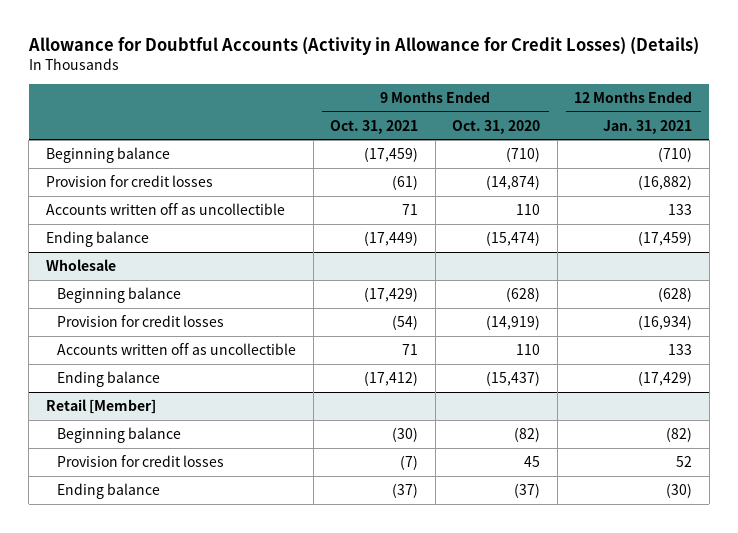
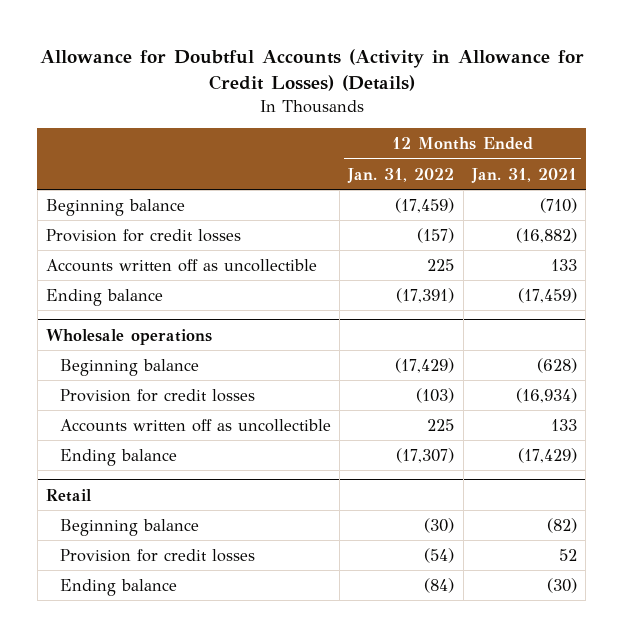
- | 9 Months Ended Oct. 31, 2021 | 9 Months Ended Oct. 31, 2020 | 12 Months Ended Jan. 31, 2021
+ | 12 Months Ended Jan. 31, 2022 | 12 Months Ended Jan. 31, 2021
- Wholesale
+ Wholesale operations
- Retail [Member]
+ Retail

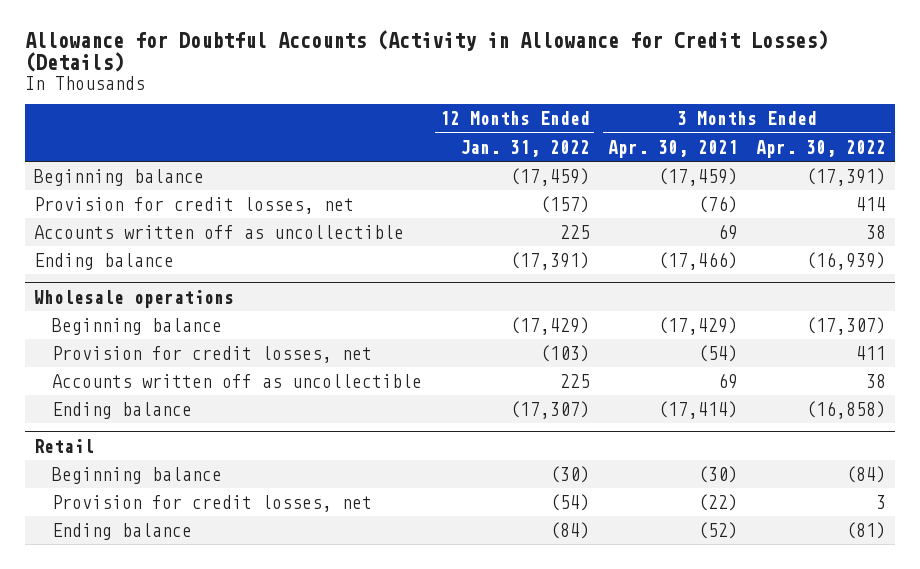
- | 12 Months Ended Jan. 31, 2022 | 12 Months Ended Jan. 31, 2021
+ | 12 Months Ended Jan. 31, 2022 | 3 Months Ended Apr. 30, 2021 | 3 Months Ended Apr. 30, 2022
- Provision for credit losses | (157) | (16,882)
+ Provision for credit losses, net | (157) | (76) | 414
@ Wholesale operations
- Provision for credit losses | (103) | (16,934)
+ Provision for credit losses, net | (103) | (54) | 411
@ Retail
- Provision for credit losses | (54) | 52
+ Provision for credit losses, net | (54) | (22) | 3

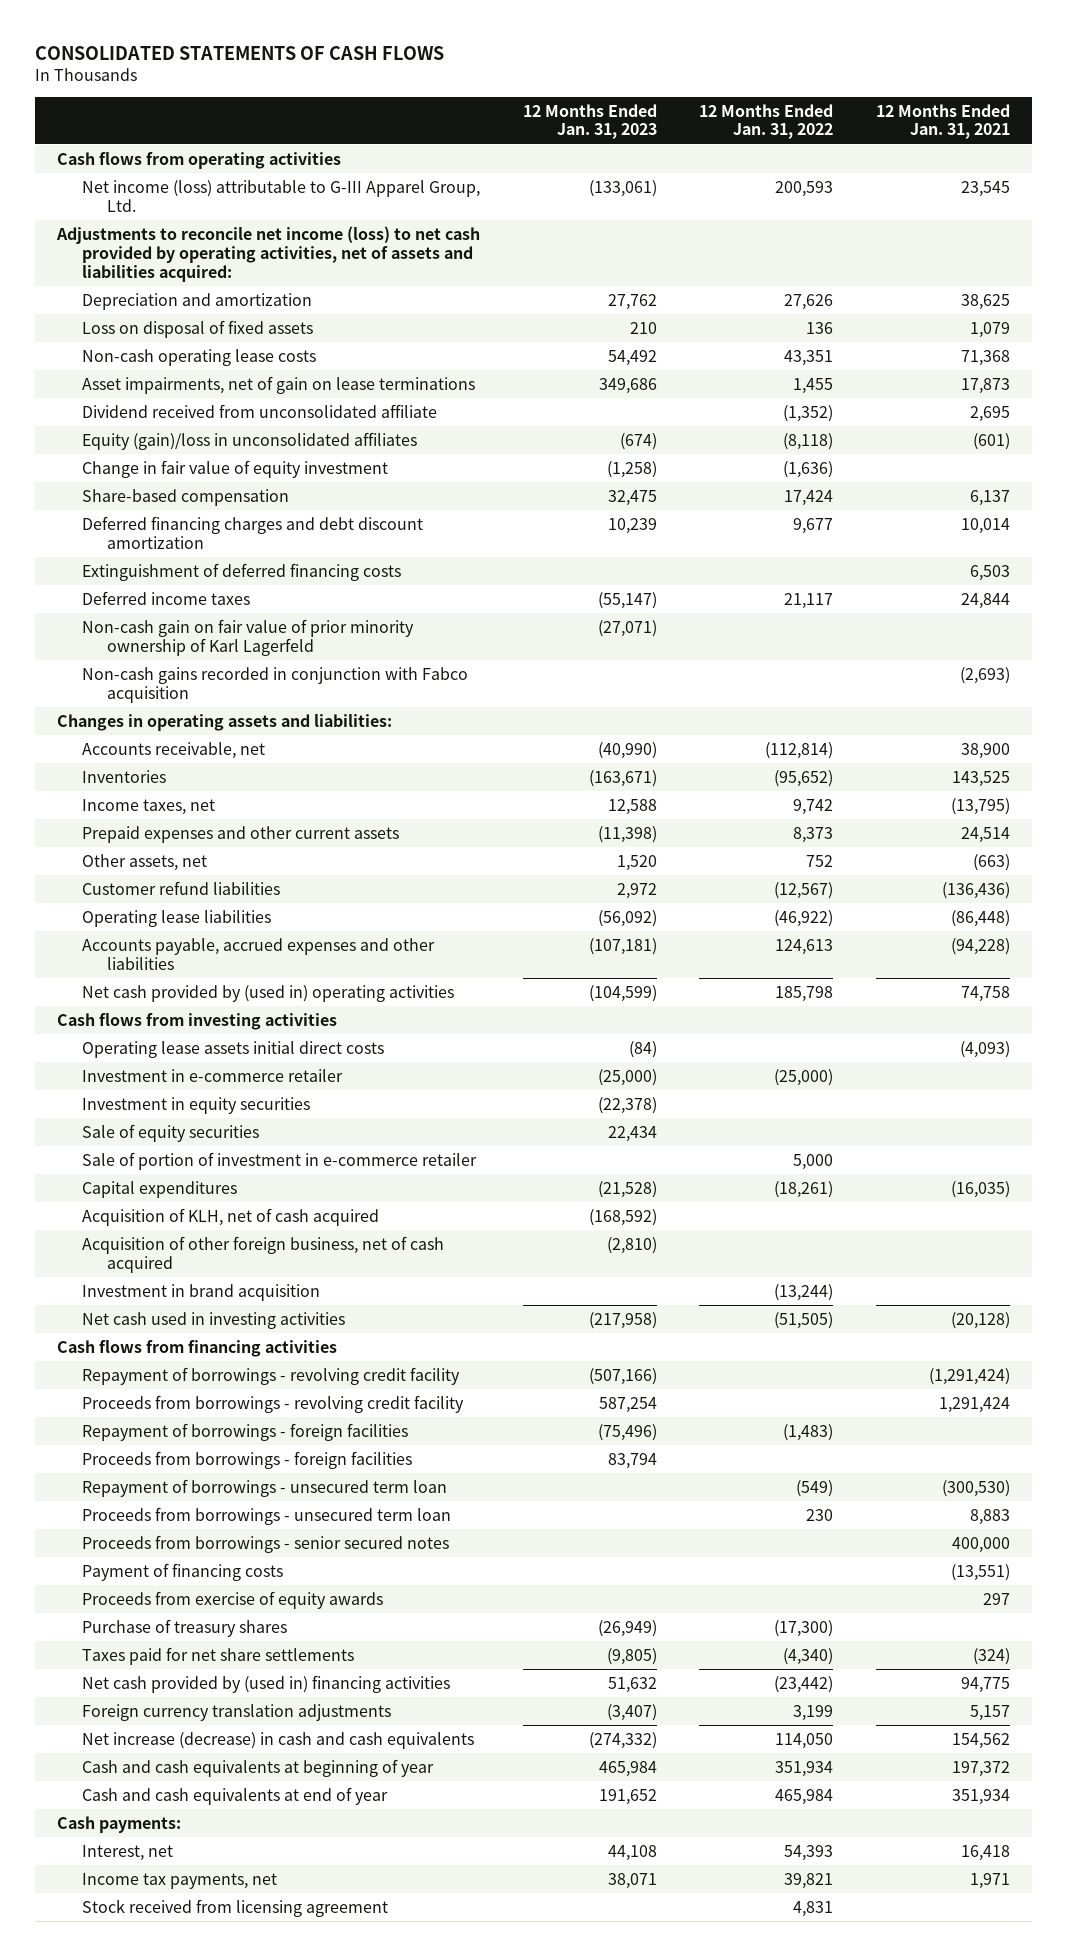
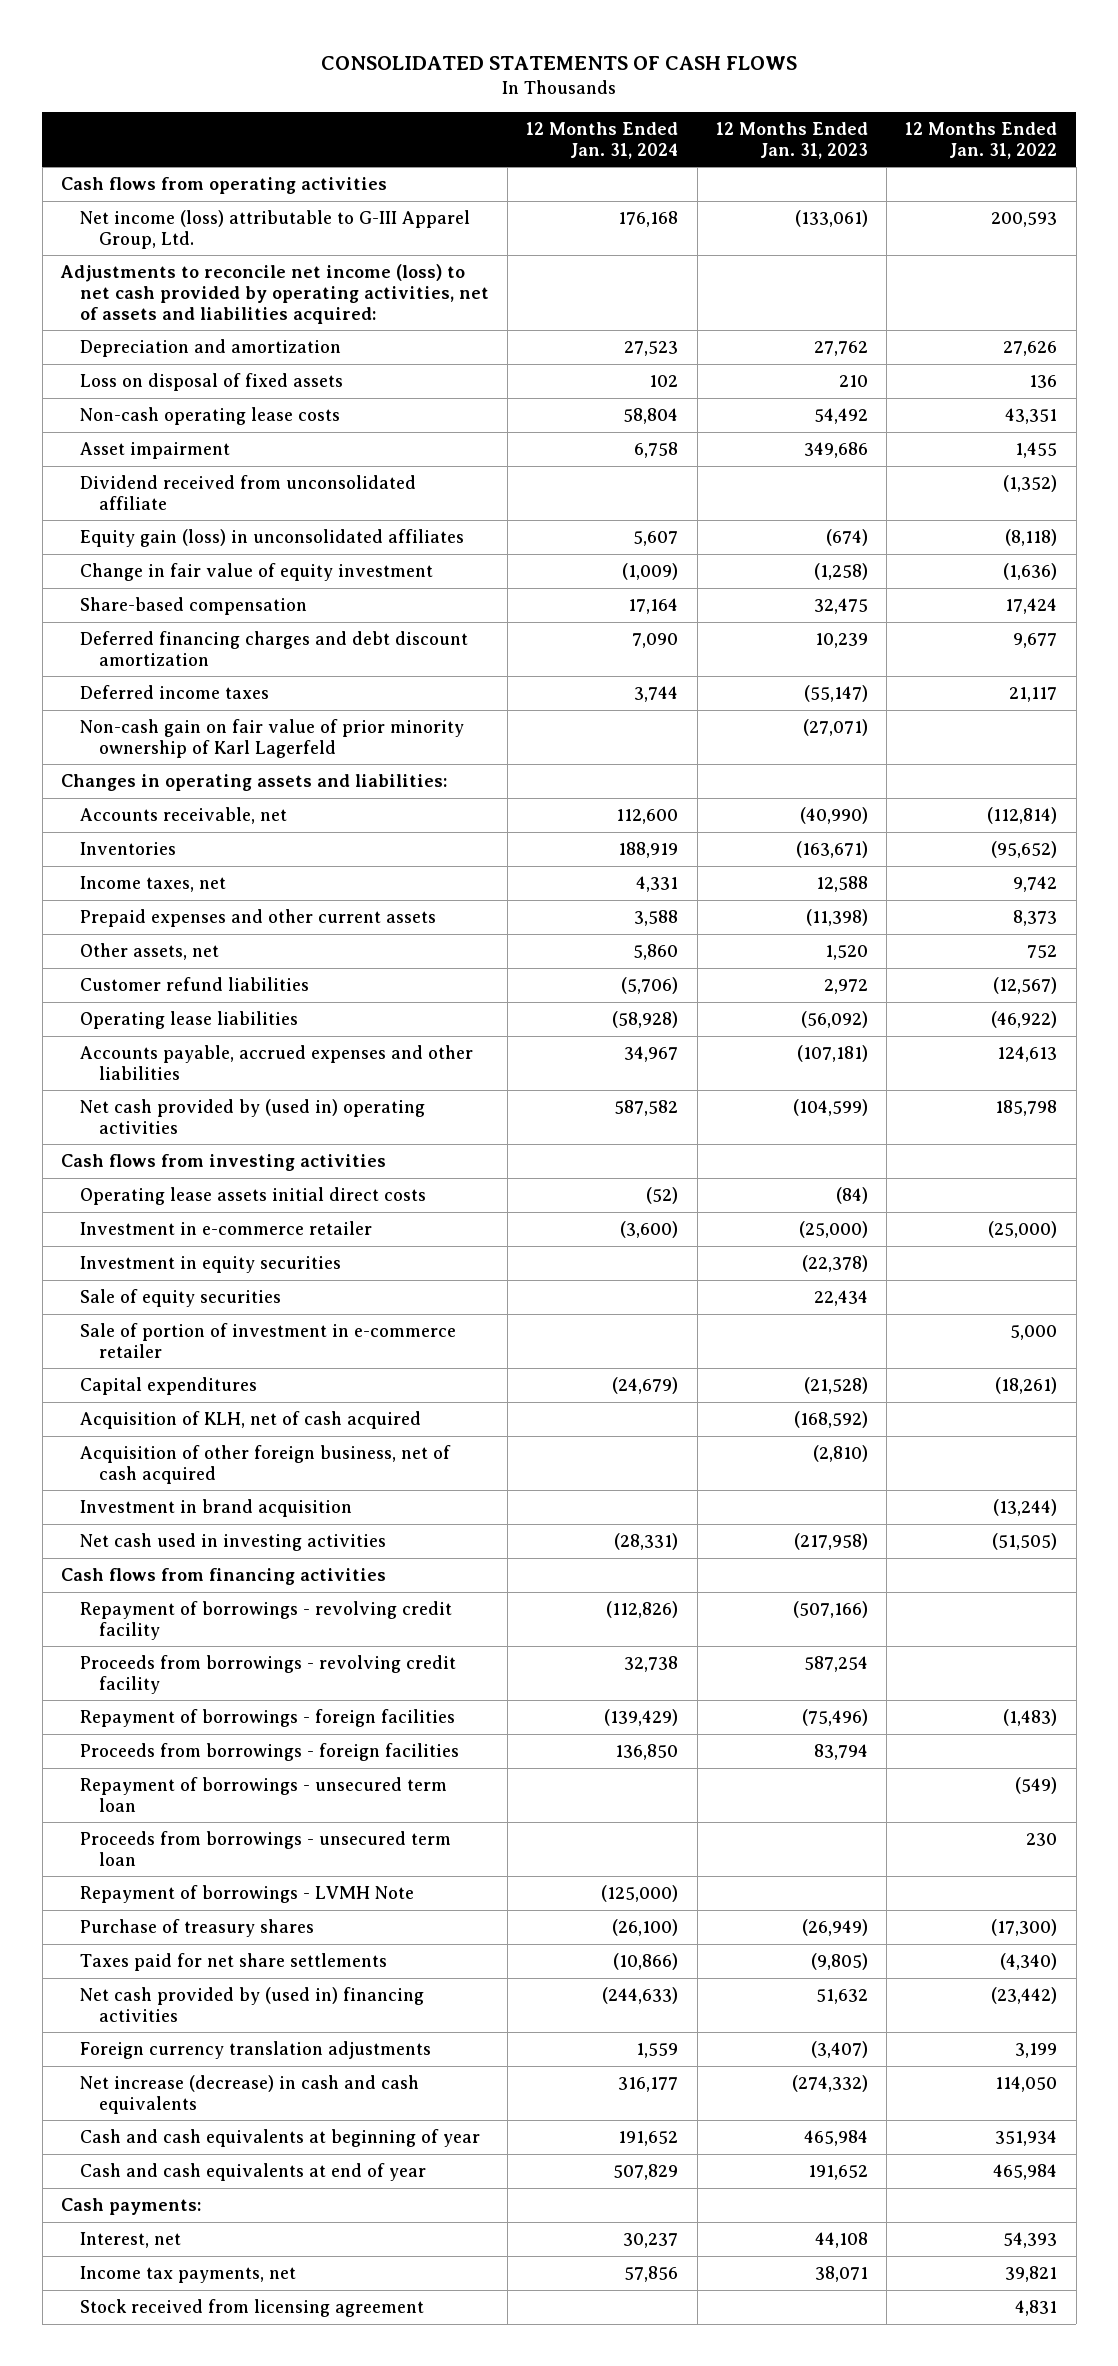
- | 12 Months Ended Jan. 31, 2023 | 12 Months Ended Jan. 31, 2022 | 12 Months Ended Jan. 31, 2021
+ | 12 Months Ended Jan. 31, 2024 | 12 Months Ended Jan. 31, 2023 | 12 Months Ended Jan. 31, 2022
- Asset impairments, net of gain on lease terminations | 349,686 | 1,455 | 17,873
+ Asset impairment | 6,758 | 349,686 | 1,455
- Equity (gain)/loss in unconsolidated affiliates | (674) | (8,118) | (601)
+ Equity gain (loss) in unconsolidated affiliates | 5,607 | (674) | (8,118)
- Extinguishment of deferred financing costs | | | 6,503
- Non-cash gains recorded in conjunction with Fabco acquisition | | | (2,693)
- Proceeds from borrowings - senior secured notes | | | 400,000
- Payment of financing costs | | | (13,551)
- Proceeds from exercise of equity awards | | | 297
+ Repayment of borrowings - LVMH Note | (125,000) | |

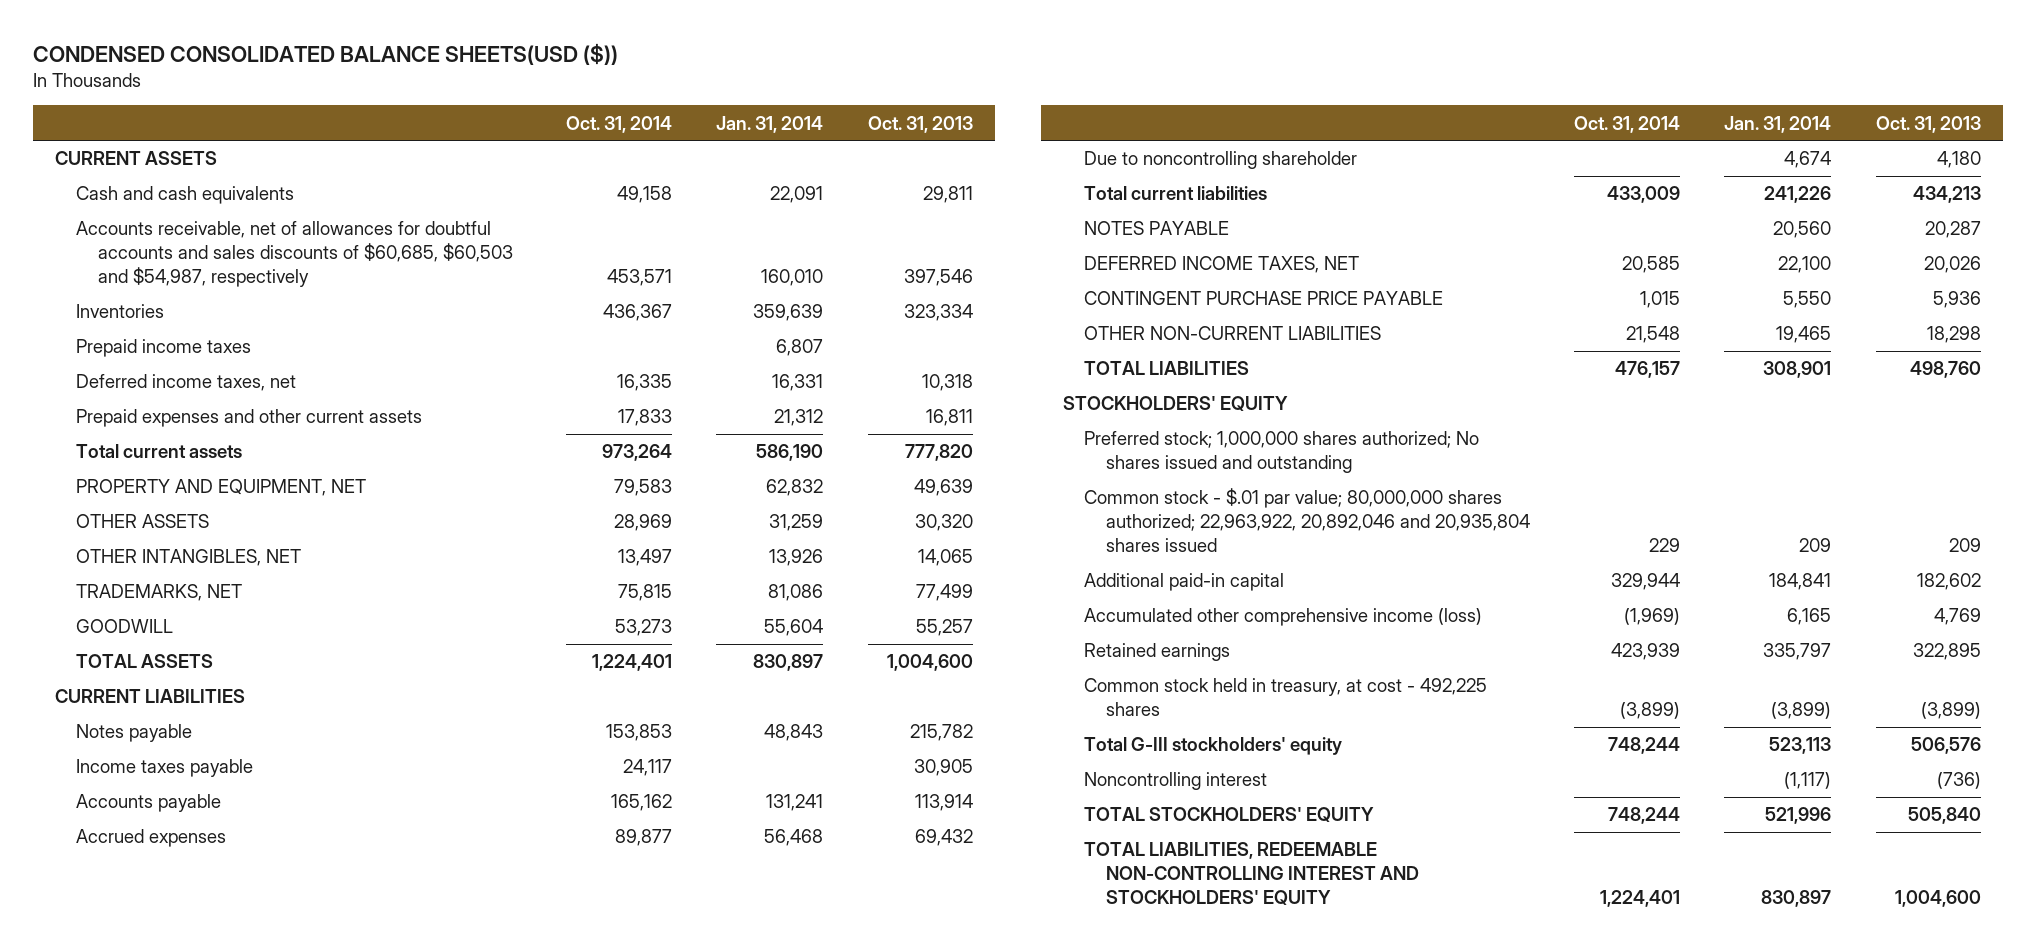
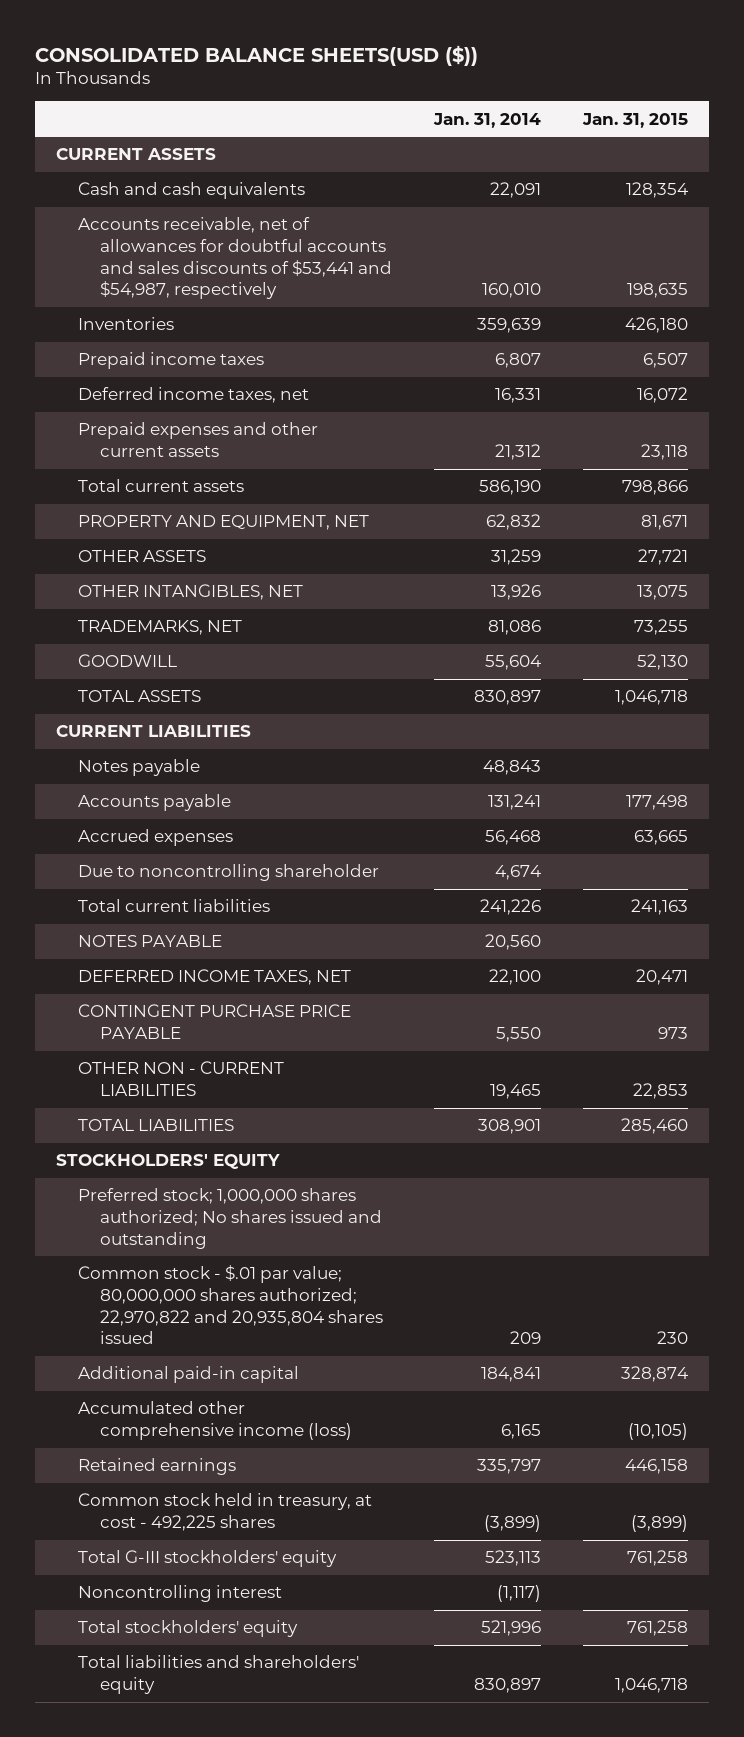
- CONDENSED CONSOLIDATED BALANCE SHEETS(USD ($))
+ CONSOLIDATED BALANCE SHEETS(USD ($))
- | Oct. 31, 2014 | Jan. 31, 2014 | Oct. 31, 2013
+ | Jan. 31, 2014 | Jan. 31, 2015
- Accounts receivable, net of allowances for doubtful accounts and sales discounts of $60,685, $60,503 and $54,987, respectively | 453,571 | 160,010 | 397,546
+ Accounts receivable, net of allowances for doubtful accounts and sales discounts of $53,441 and $54,987, respectively | 160,010 | 198,635
- Income taxes payable | 24,117 | | 30,905
- OTHER NON-CURRENT LIABILITIES | 21,548 | 19,465 | 18,298
+ OTHER NON - CURRENT LIABILITIES | 19,465 | 22,853
- Common stock - $.01 par value; 80,000,000 shares authorized; 22,963,922, 20,892,046 and 20,935,804 shares issued | 229 | 209 | 209
+ Common stock - $.01 par value; 80,000,000 shares authorized; 22,970,822 and 20,935,804 shares issued | 209 | 230
- TOTAL STOCKHOLDERS' EQUITY | 748,244 | 521,996 | 505,840
- TOTAL LIABILITIES, REDEEMABLE NON-CONTROLLING INTEREST AND STOCKHOLDERS' EQUITY | 1,224,401 | 830,897 | 1,004,600
+ Total stockholders' equity | 521,996 | 761,258
+ Total liabilities and shareholders' equity | 830,897 | 1,046,718

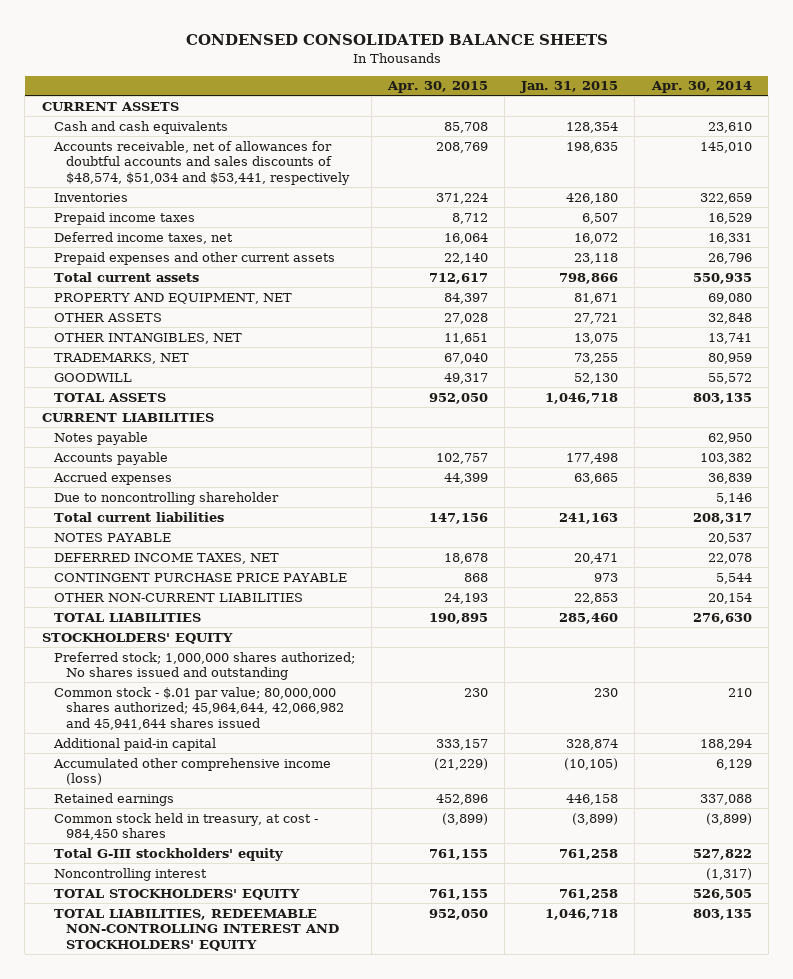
- CONSOLIDATED BALANCE SHEETS(USD ($))
+ CONDENSED CONSOLIDATED BALANCE SHEETS
- | Jan. 31, 2014 | Jan. 31, 2015
+ | Apr. 30, 2015 | Jan. 31, 2015 | Apr. 30, 2014
- Accounts receivable, net of allowances for doubtful accounts and sales discounts of $53,441 and $54,987, respectively | 160,010 | 198,635
+ Accounts receivable, net of allowances for doubtful accounts and sales discounts of $48,574, $51,034 and $53,441, respectively | 208,769 | 198,635 | 145,010
- OTHER NON - CURRENT LIABILITIES | 19,465 | 22,853
+ OTHER NON-CURRENT LIABILITIES | 24,193 | 22,853 | 20,154
- Common stock - $.01 par value; 80,000,000 shares authorized; 22,970,822 and 20,935,804 shares issued | 209 | 230
+ Common stock - $.01 par value; 80,000,000 shares authorized; 45,964,644, 42,066,982 and 45,941,644 shares issued | 230 | 230 | 210
- Common stock held in treasury, at cost - 492,225 shares | (3,899) | (3,899)
+ Common stock held in treasury, at cost - 984,450 shares | (3,899) | (3,899) | (3,899)
- Total stockholders' equity | 521,996 | 761,258
- Total liabilities and shareholders' equity | 830,897 | 1,046,718
+ TOTAL STOCKHOLDERS' EQUITY | 761,155 | 761,258 | 526,505
+ TOTAL LIABILITIES, REDEEMABLE NON-CONTROLLING INTEREST AND STOCKHOLDERS' EQUITY | 952,050 | 1,046,718 | 803,135

